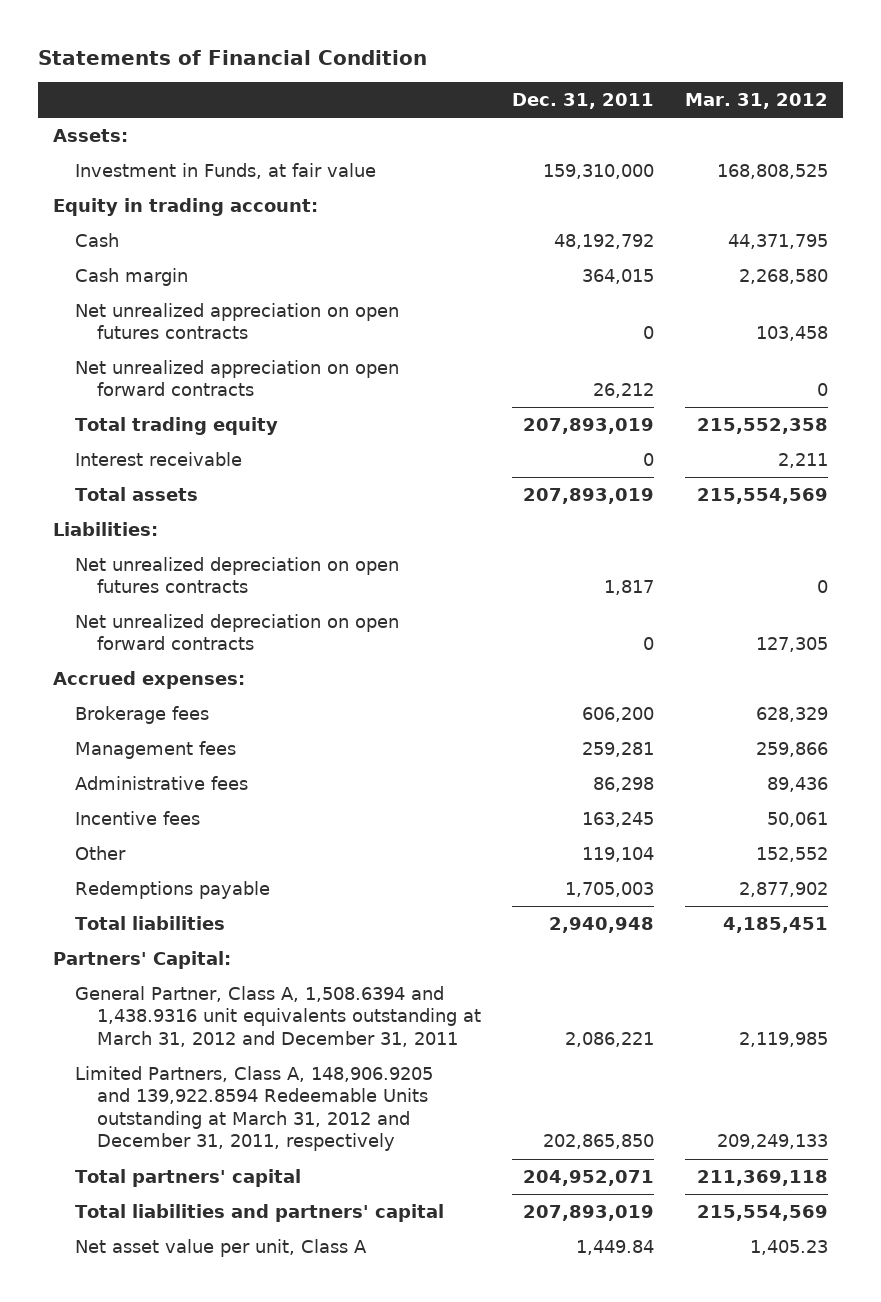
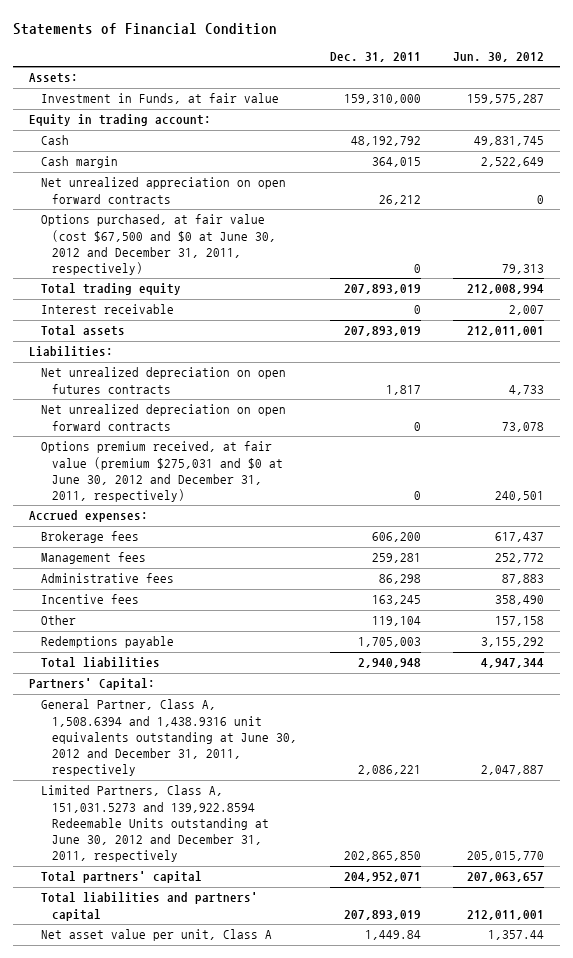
- | Dec. 31, 2011 | Mar. 31, 2012
+ | Dec. 31, 2011 | Jun. 30, 2012
- Net unrealized appreciation on open futures contracts | 0 | 103,458
+ Options purchased, at fair value (cost $67,500 and $0 at June 30, 2012 and December 31, 2011, respectively) | 0 | 79,313
+ Options premium received, at fair value (premium $275,031 and $0 at June 30, 2012 and December 31, 2011, respectively) | 0 | 240,501
- General Partner, Class A, 1,508.6394 and 1,438.9316 unit equivalents outstanding at March 31, 2012 and December 31, 2011 | 2,086,221 | 2,119,985
- Limited Partners, Class A, 148,906.9205 and 139,922.8594 Redeemable Units outstanding at March 31, 2012 and December 31, 2011, respectively | 202,865,850 | 209,249,133
+ General Partner, Class A, 1,508.6394 and 1,438.9316 unit equivalents outstanding at June 30, 2012 and December 31, 2011, respectively | 2,086,221 | 2,047,887
+ Limited Partners, Class A, 151,031.5273 and 139,922.8594 Redeemable Units outstanding at June 30, 2012 and December 31, 2011, respectively | 202,865,850 | 205,015,770

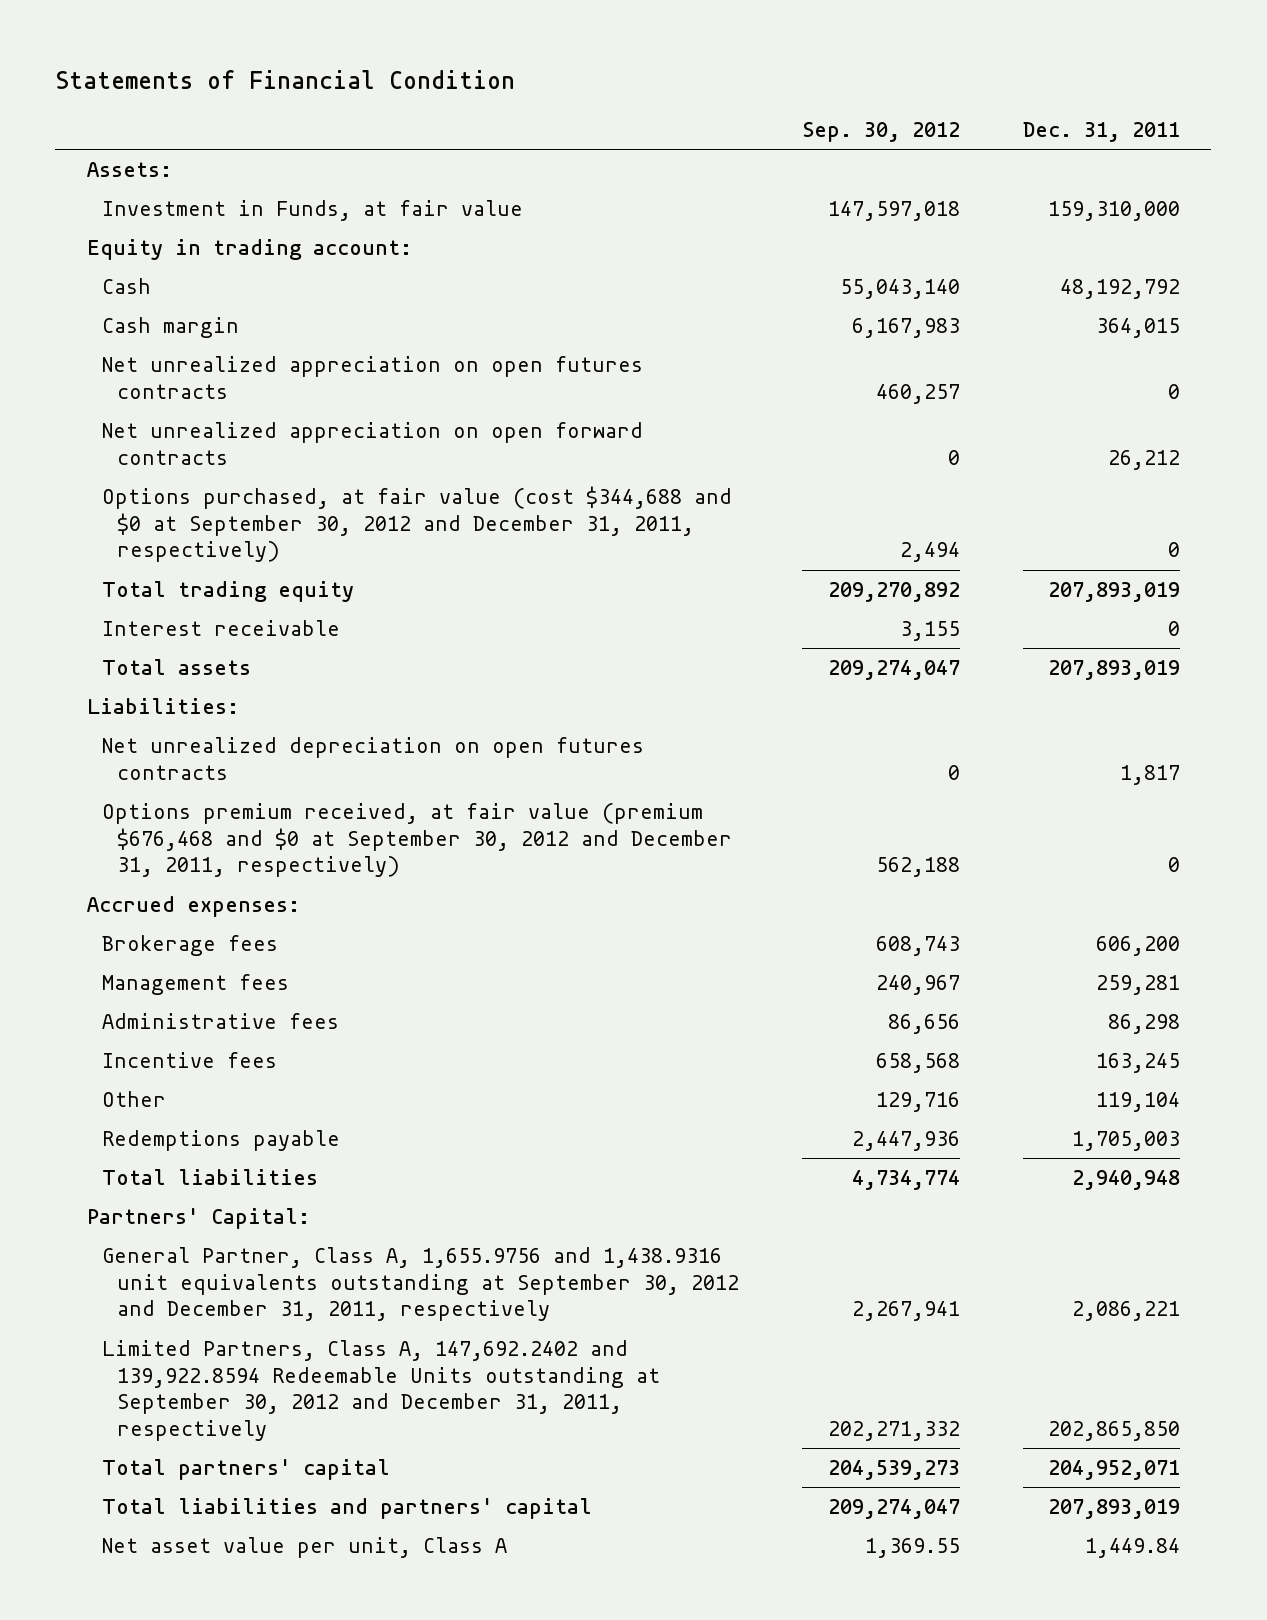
- | Dec. 31, 2011 | Jun. 30, 2012
+ | Sep. 30, 2012 | Dec. 31, 2011
+ Net unrealized appreciation on open futures contracts | 460,257 | 0
- Options purchased, at fair value (cost $67,500 and $0 at June 30, 2012 and December 31, 2011, respectively) | 0 | 79,313
+ Options purchased, at fair value (cost $344,688 and $0 at September 30, 2012 and December 31, 2011, respectively) | 2,494 | 0
- Net unrealized depreciation on open forward contracts | 0 | 73,078
- Options premium received, at fair value (premium $275,031 and $0 at June 30, 2012 and December 31, 2011, respectively) | 0 | 240,501
+ Options premium received, at fair value (premium $676,468 and $0 at September 30, 2012 and December 31, 2011, respectively) | 562,188 | 0
- General Partner, Class A, 1,508.6394 and 1,438.9316 unit equivalents outstanding at June 30, 2012 and December 31, 2011, respectively | 2,086,221 | 2,047,887
- Limited Partners, Class A, 151,031.5273 and 139,922.8594 Redeemable Units outstanding at June 30, 2012 and December 31, 2011, respectively | 202,865,850 | 205,015,770
+ General Partner, Class A, 1,655.9756 and 1,438.9316 unit equivalents outstanding at September 30, 2012 and December 31, 2011, respectively | 2,267,941 | 2,086,221
+ Limited Partners, Class A, 147,692.2402 and 139,922.8594 Redeemable Units outstanding at September 30, 2012 and December 31, 2011, respectively | 202,271,332 | 202,865,850

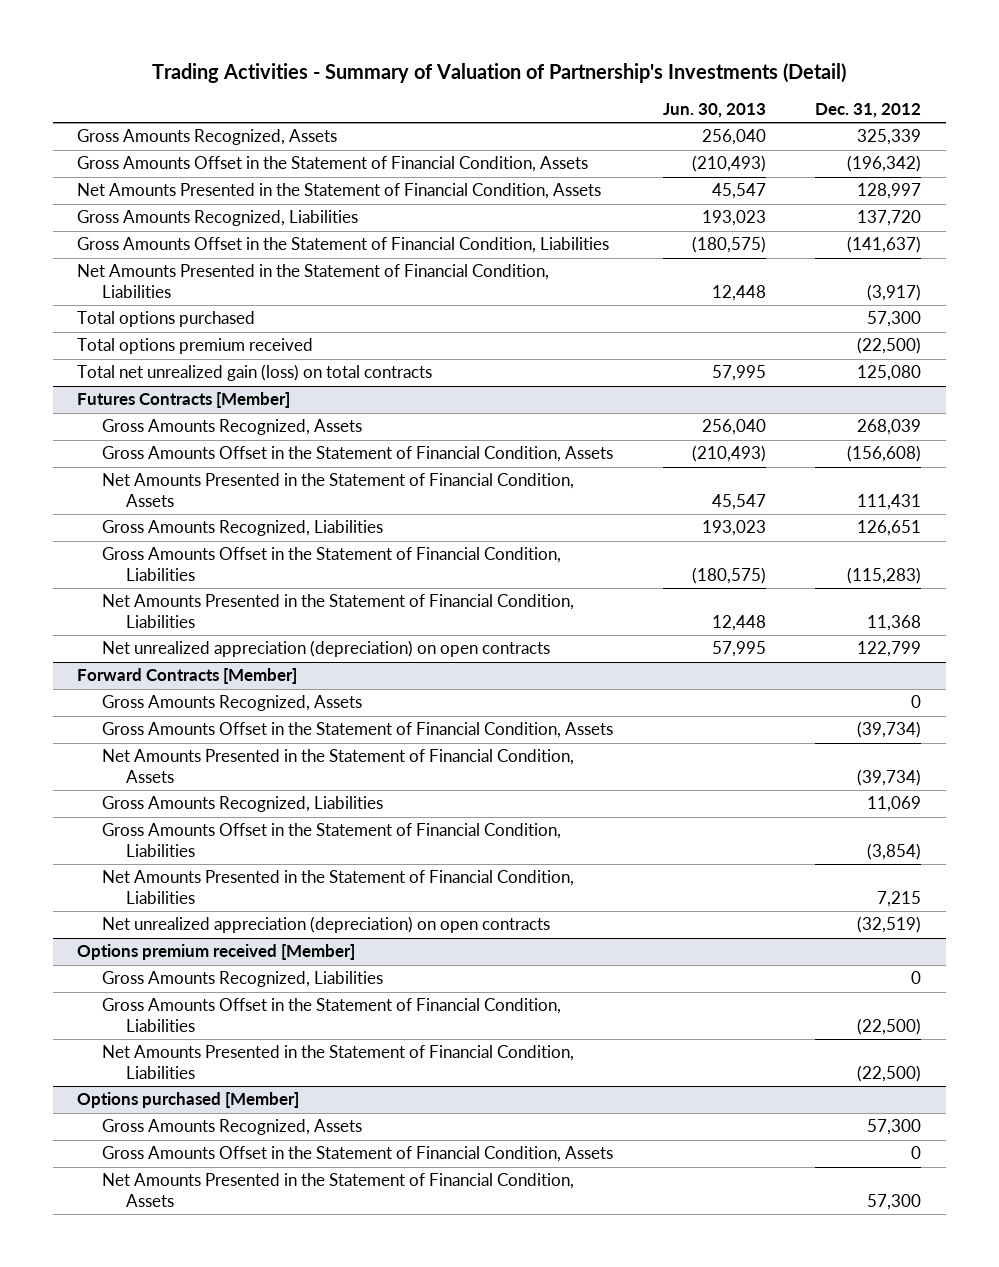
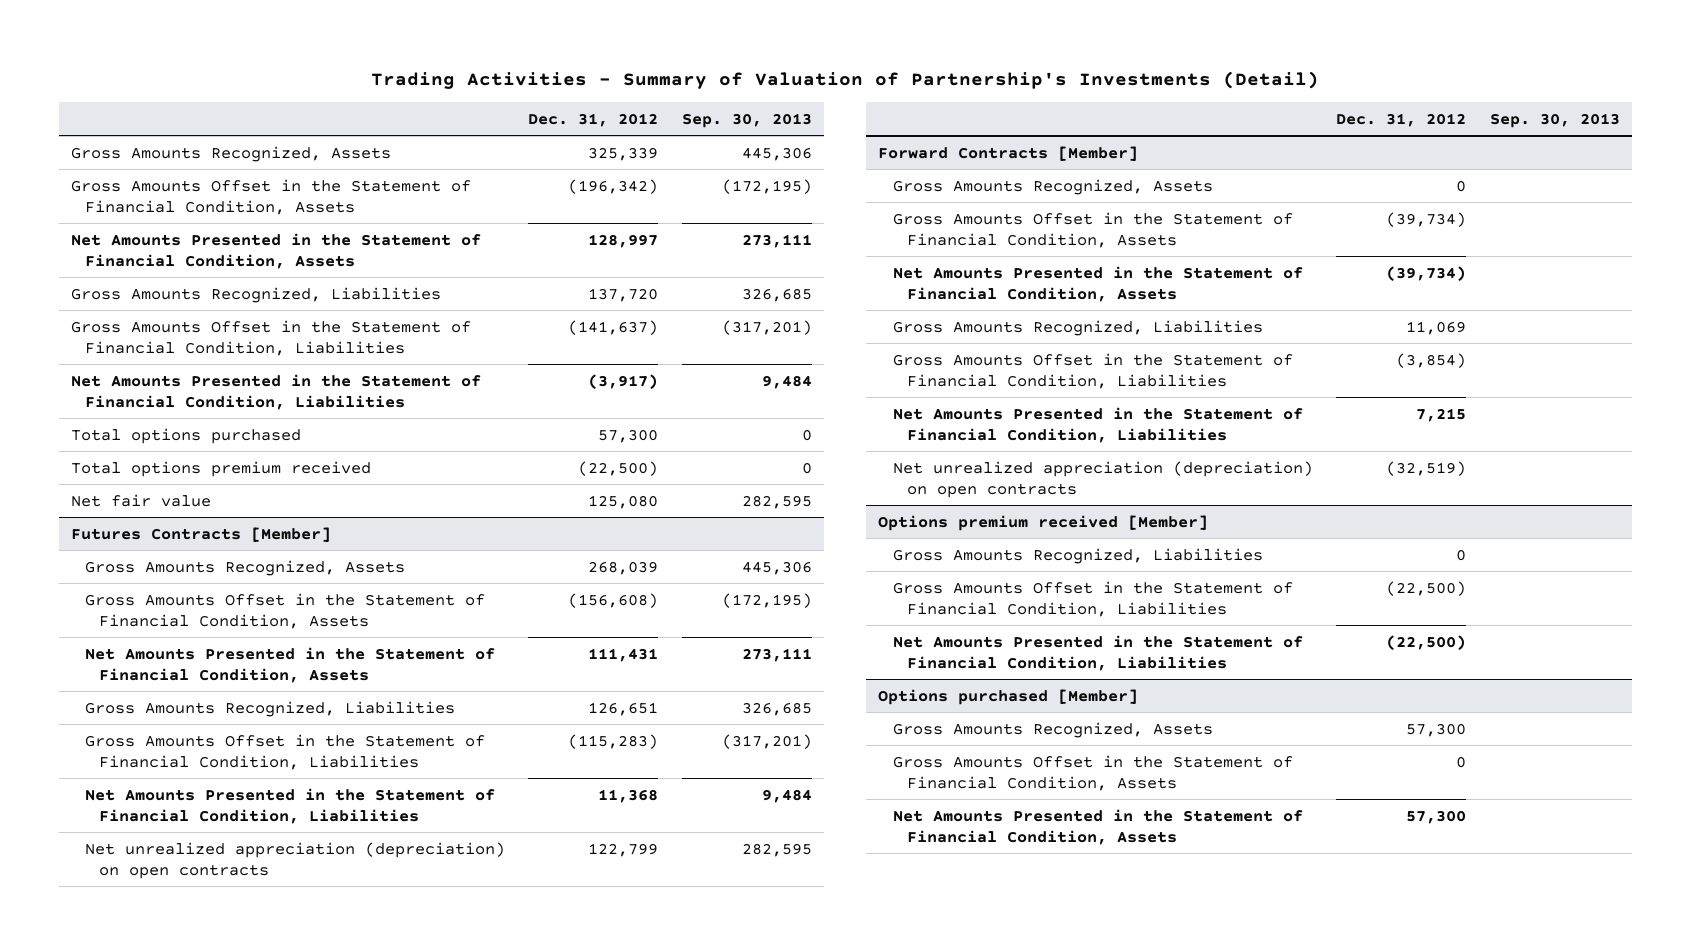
- | Jun. 30, 2013 | Dec. 31, 2012
+ | Dec. 31, 2012 | Sep. 30, 2013
- Total net unrealized gain (loss) on total contracts | 57,995 | 125,080
+ Net fair value | 125,080 | 282,595

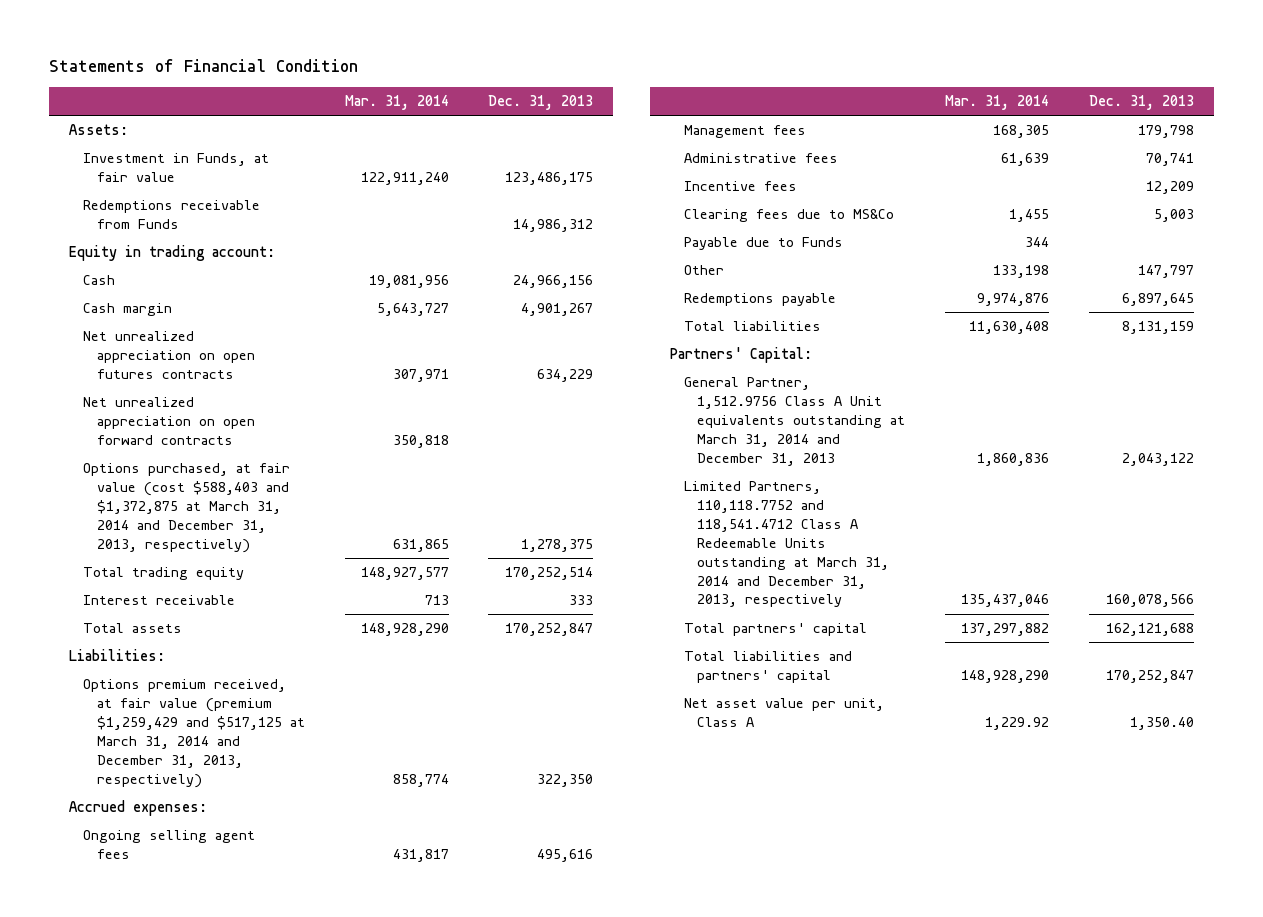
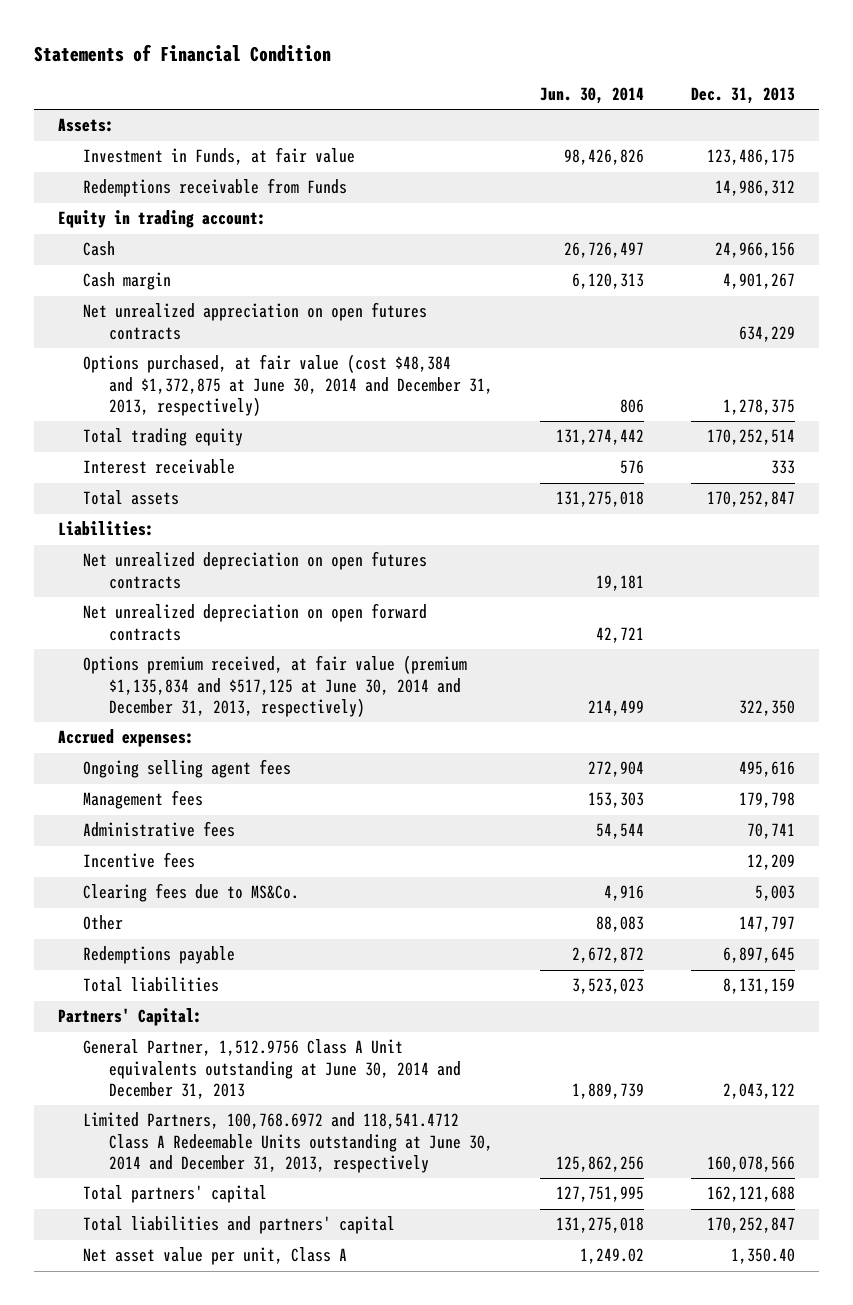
- | Mar. 31, 2014 | Dec. 31, 2013
+ | Jun. 30, 2014 | Dec. 31, 2013
- Net unrealized appreciation on open forward contracts | 350,818 |
- Options purchased, at fair value (cost $588,403 and $1,372,875 at March 31, 2014 and December 31, 2013, respectively) | 631,865 | 1,278,375
+ Options purchased, at fair value (cost $48,384 and $1,372,875 at June 30, 2014 and December 31, 2013, respectively) | 806 | 1,278,375
- Options premium received, at fair value (premium $1,259,429 and $517,125 at March 31, 2014 and December 31, 2013, respectively) | 858,774 | 322,350
+ Net unrealized depreciation on open futures contracts | 19,181 |
+ Net unrealized depreciation on open forward contracts | 42,721 |
+ Options premium received, at fair value (premium $1,135,834 and $517,125 at June 30, 2014 and December 31, 2013, respectively) | 214,499 | 322,350
- Clearing fees due to MS&Co | 1,455 | 5,003
- Payable due to Funds | 344 |
+ Clearing fees due to MS&Co. | 4,916 | 5,003
- General Partner, 1,512.9756 Class A Unit equivalents outstanding at March 31, 2014 and December 31, 2013 | 1,860,836 | 2,043,122
- Limited Partners, 110,118.7752 and 118,541.4712 Class A Redeemable Units outstanding at March 31, 2014 and December 31, 2013, respectively | 135,437,046 | 160,078,566
+ General Partner, 1,512.9756 Class A Unit equivalents outstanding at June 30, 2014 and December 31, 2013 | 1,889,739 | 2,043,122
+ Limited Partners, 100,768.6972 and 118,541.4712 Class A Redeemable Units outstanding at June 30, 2014 and December 31, 2013, respectively | 125,862,256 | 160,078,566

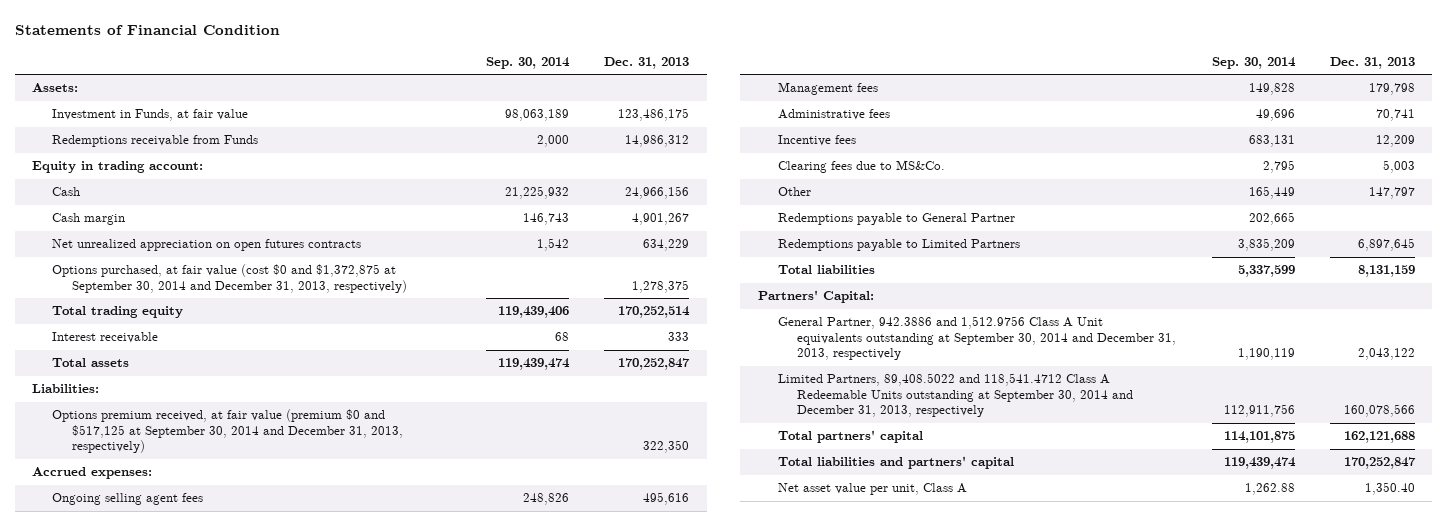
- | Jun. 30, 2014 | Dec. 31, 2013
+ | Sep. 30, 2014 | Dec. 31, 2013
- Options purchased, at fair value (cost $48,384 and $1,372,875 at June 30, 2014 and December 31, 2013, respectively) | 806 | 1,278,375
+ Options purchased, at fair value (cost $0 and $1,372,875 at September 30, 2014 and December 31, 2013, respectively) | | 1,278,375
- Net unrealized depreciation on open futures contracts | 19,181 |
- Net unrealized depreciation on open forward contracts | 42,721 |
- Options premium received, at fair value (premium $1,135,834 and $517,125 at June 30, 2014 and December 31, 2013, respectively) | 214,499 | 322,350
+ Options premium received, at fair value (premium $0 and $517,125 at September 30, 2014 and December 31, 2013, respectively) | | 322,350
- Redemptions payable | 2,672,872 | 6,897,645
+ Redemptions payable to General Partner | 202,665 |
+ Redemptions payable to Limited Partners | 3,835,209 | 6,897,645
- General Partner, 1,512.9756 Class A Unit equivalents outstanding at June 30, 2014 and December 31, 2013 | 1,889,739 | 2,043,122
- Limited Partners, 100,768.6972 and 118,541.4712 Class A Redeemable Units outstanding at June 30, 2014 and December 31, 2013, respectively | 125,862,256 | 160,078,566
+ General Partner, 942.3886 and 1,512.9756 Class A Unit equivalents outstanding at September 30, 2014 and December 31, 2013, respectively | 1,190,119 | 2,043,122
+ Limited Partners, 89,408.5022 and 118,541.4712 Class A Redeemable Units outstanding at September 30, 2014 and December 31, 2013, respectively | 112,911,756 | 160,078,566

